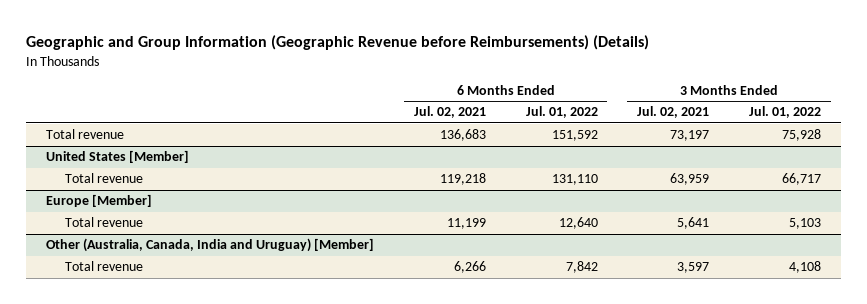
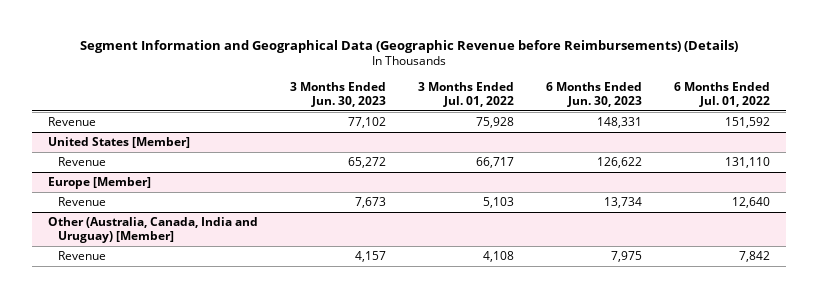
- Geographic and Group Information (Geographic Revenue before Reimbursements) (Details)
+ Segment Information and Geographical Data (Geographic Revenue before Reimbursements) (Details)
- | 6 Months Ended Jul. 02, 2021 | 6 Months Ended Jul. 01, 2022 | 3 Months Ended Jul. 02, 2021 | 3 Months Ended Jul. 01, 2022
+ | 3 Months Ended Jun. 30, 2023 | 3 Months Ended Jul. 01, 2022 | 6 Months Ended Jun. 30, 2023 | 6 Months Ended Jul. 01, 2022
- Total revenue | 136,683 | 151,592 | 73,197 | 75,928
+ Revenue | 77,102 | 75,928 | 148,331 | 151,592
@ United States [Member]
- Total revenue | 119,218 | 131,110 | 63,959 | 66,717
+ Revenue | 65,272 | 66,717 | 126,622 | 131,110
@ Europe [Member]
- Total revenue | 11,199 | 12,640 | 5,641 | 5,103
+ Revenue | 7,673 | 5,103 | 13,734 | 12,640
@ Other (Australia, Canada, India and Uruguay) [Member]
- Total revenue | 6,266 | 7,842 | 3,597 | 4,108
+ Revenue | 4,157 | 4,108 | 7,975 | 7,842

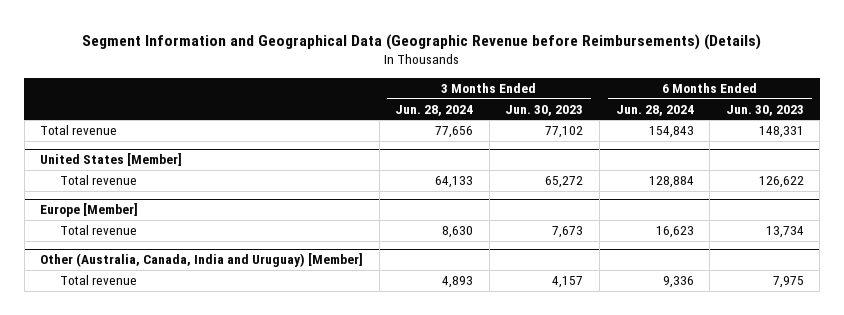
- | 3 Months Ended Jun. 30, 2023 | 3 Months Ended Jul. 01, 2022 | 6 Months Ended Jun. 30, 2023 | 6 Months Ended Jul. 01, 2022
+ | 3 Months Ended Jun. 28, 2024 | 3 Months Ended Jun. 30, 2023 | 6 Months Ended Jun. 28, 2024 | 6 Months Ended Jun. 30, 2023
- Revenue | 77,102 | 75,928 | 148,331 | 151,592
+ Total revenue | 77,656 | 77,102 | 154,843 | 148,331
@ United States [Member]
- Revenue | 65,272 | 66,717 | 126,622 | 131,110
+ Total revenue | 64,133 | 65,272 | 128,884 | 126,622
@ Europe [Member]
- Revenue | 7,673 | 5,103 | 13,734 | 12,640
+ Total revenue | 8,630 | 7,673 | 16,623 | 13,734
@ Other (Australia, Canada, India and Uruguay) [Member]
- Revenue | 4,157 | 4,108 | 7,975 | 7,842
+ Total revenue | 4,893 | 4,157 | 9,336 | 7,975

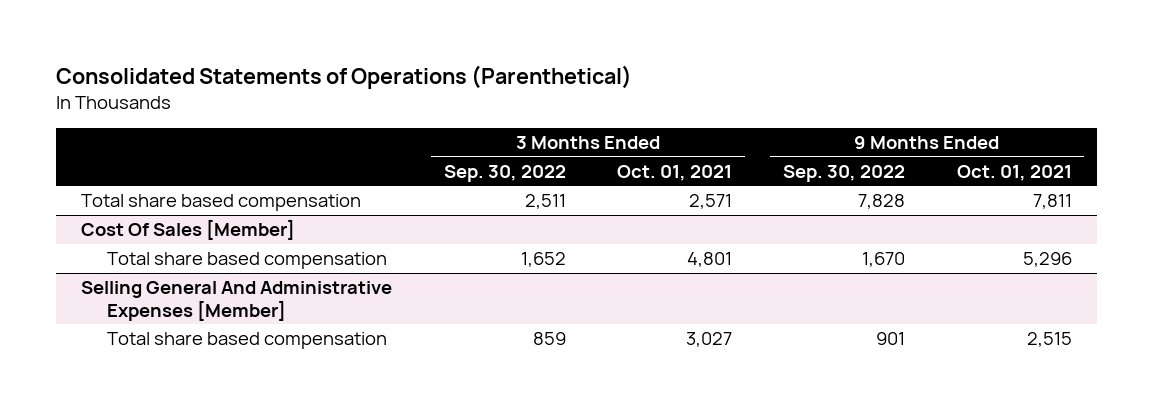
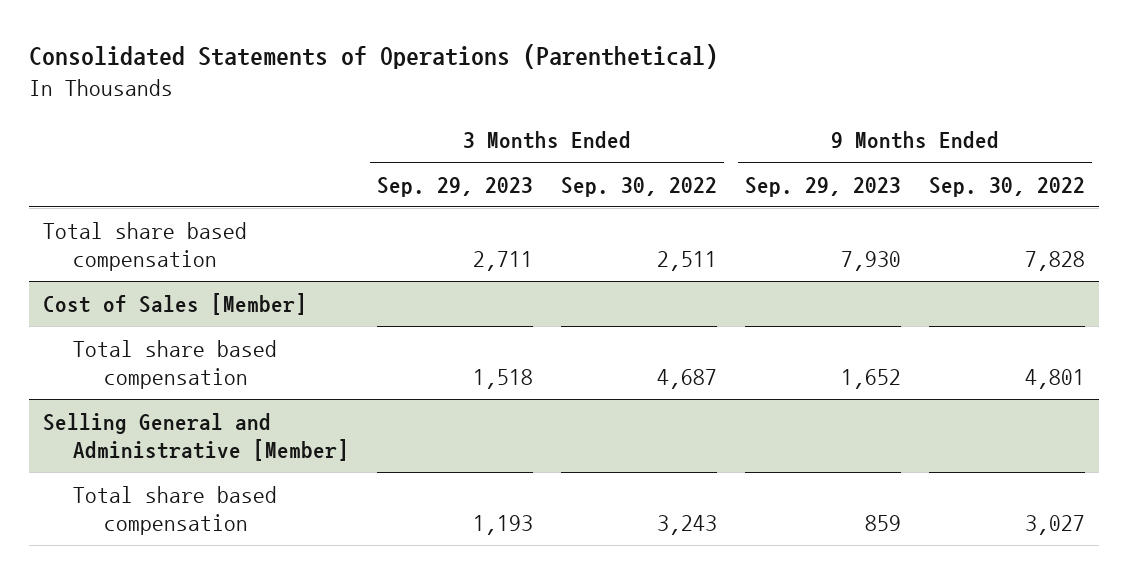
- | 3 Months Ended Sep. 30, 2022 | 3 Months Ended Oct. 01, 2021 | 9 Months Ended Sep. 30, 2022 | 9 Months Ended Oct. 01, 2021
+ | 3 Months Ended Sep. 29, 2023 | 3 Months Ended Sep. 30, 2022 | 9 Months Ended Sep. 29, 2023 | 9 Months Ended Sep. 30, 2022
- Cost Of Sales [Member]
- Total share based compensation | 1,652 | 4,801 | 1,670 | 5,296
- Selling General And Administrative Expenses [Member]
- Total share based compensation | 859 | 3,027 | 901 | 2,515
+ Cost of Sales [Member]
+ Total share based compensation | 1,518 | 4,687 | 1,652 | 4,801
+ Selling General and Administrative [Member]
+ Total share based compensation | 1,193 | 3,243 | 859 | 3,027

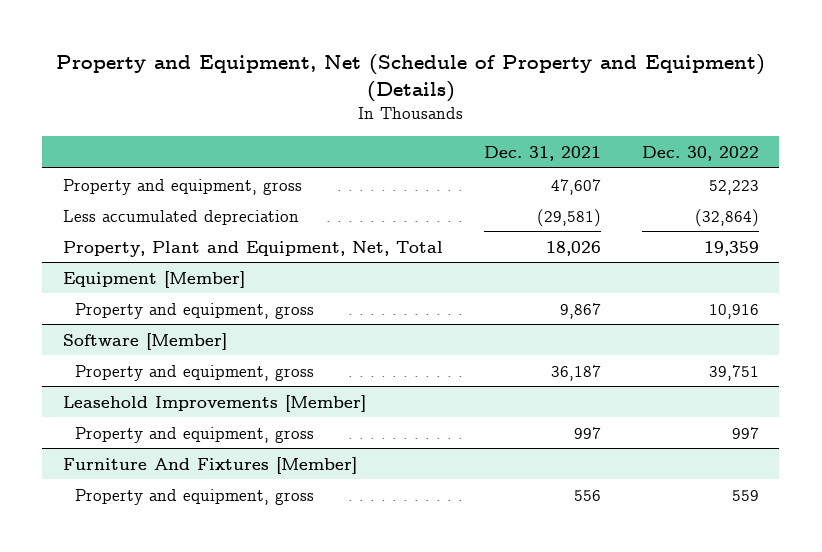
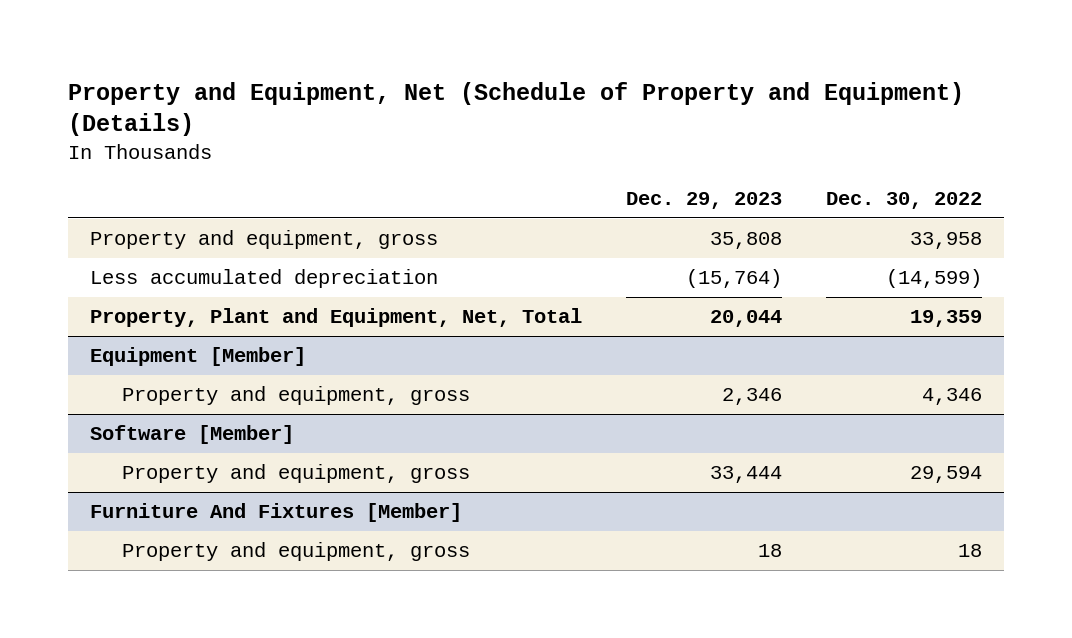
- | Dec. 31, 2021 | Dec. 30, 2022
+ | Dec. 29, 2023 | Dec. 30, 2022
- Property and equipment, gross | 47,607 | 52,223
- Less accumulated depreciation | (29,581) | (32,864)
+ Property and equipment, gross | 35,808 | 33,958
+ Less accumulated depreciation | (15,764) | (14,599)
@ Equipment [Member]
- Property and equipment, gross | 9,867 | 10,916
+ Property and equipment, gross | 2,346 | 4,346
@ Software [Member]
- Property and equipment, gross | 36,187 | 39,751
- Leasehold Improvements [Member]
- Property and equipment, gross | 997 | 997
@ Software [Member]
+ Property and equipment, gross | 33,444 | 29,594
@ Furniture And Fixtures [Member]
- Property and equipment, gross | 556 | 559
+ Property and equipment, gross | 18 | 18

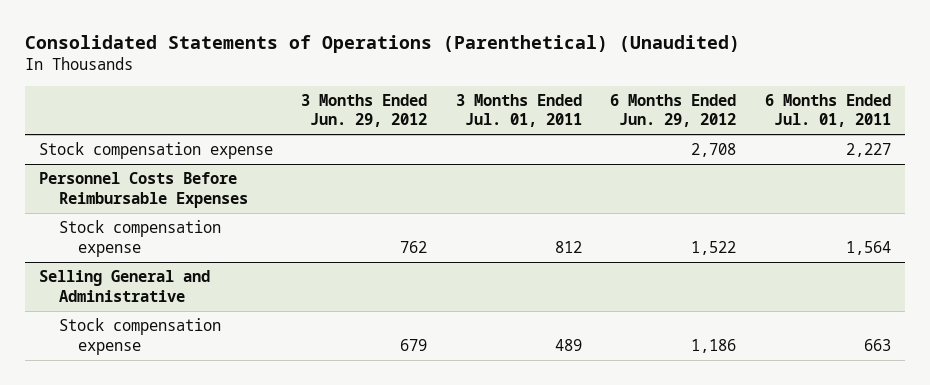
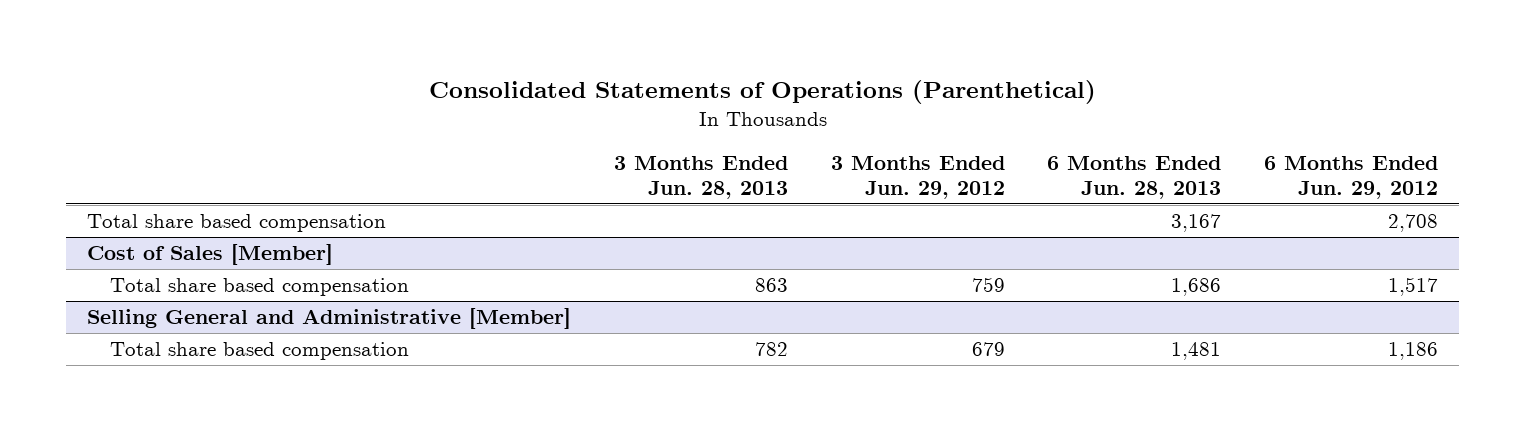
- Consolidated Statements of Operations (Parenthetical) (Unaudited)
+ Consolidated Statements of Operations (Parenthetical)
- | 3 Months Ended Jun. 29, 2012 | 3 Months Ended Jul. 01, 2011 | 6 Months Ended Jun. 29, 2012 | 6 Months Ended Jul. 01, 2011
+ | 3 Months Ended Jun. 28, 2013 | 3 Months Ended Jun. 29, 2012 | 6 Months Ended Jun. 28, 2013 | 6 Months Ended Jun. 29, 2012
- Stock compensation expense | | | 2,708 | 2,227
- Personnel Costs Before Reimbursable Expenses
- Stock compensation expense | 762 | 812 | 1,522 | 1,564
- Selling General and Administrative
- Stock compensation expense | 679 | 489 | 1,186 | 663
+ Total share based compensation | | | 3,167 | 2,708
+ Cost of Sales [Member]
+ Total share based compensation | 863 | 759 | 1,686 | 1,517
+ Selling General and Administrative [Member]
+ Total share based compensation | 782 | 679 | 1,481 | 1,186

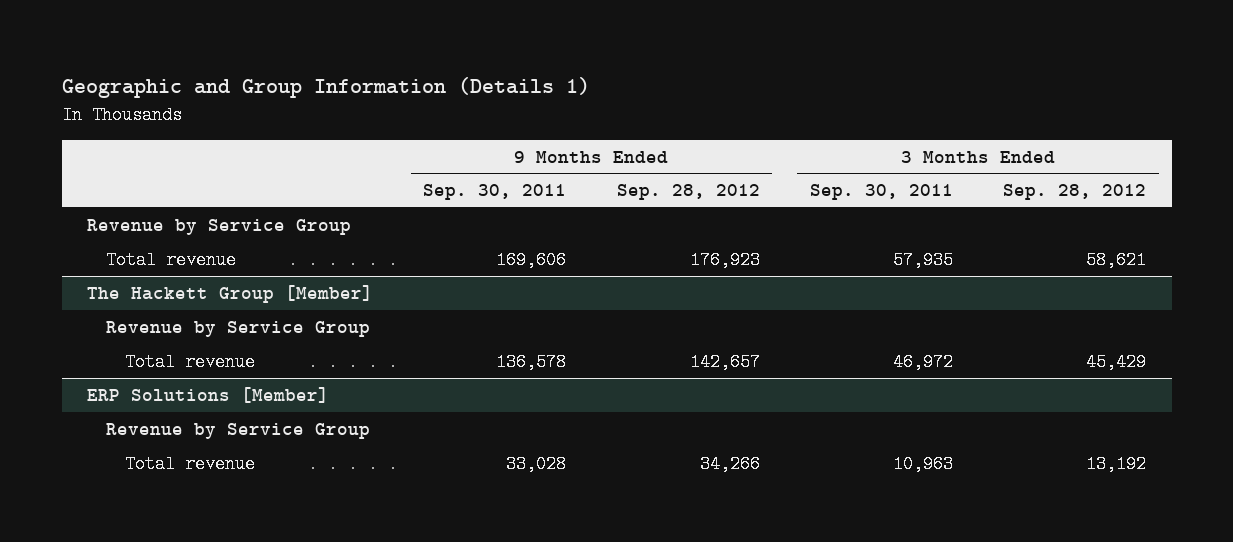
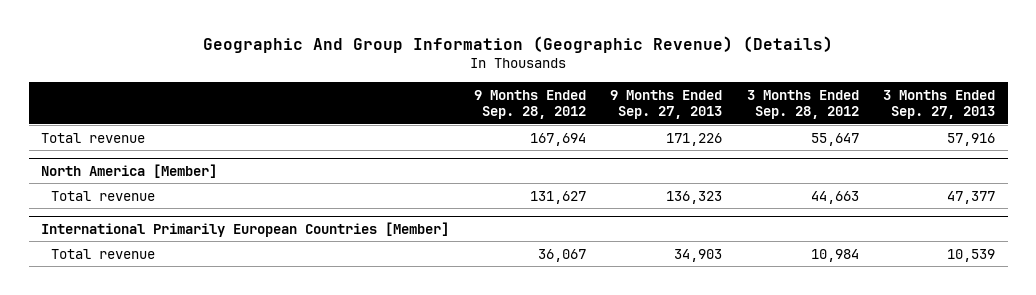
- Geographic and Group Information (Details 1)
+ Geographic And Group Information (Geographic Revenue) (Details)
- | 9 Months Ended Sep. 30, 2011 | 9 Months Ended Sep. 28, 2012 | 3 Months Ended Sep. 30, 2011 | 3 Months Ended Sep. 28, 2012
+ | 9 Months Ended Sep. 28, 2012 | 9 Months Ended Sep. 27, 2013 | 3 Months Ended Sep. 28, 2012 | 3 Months Ended Sep. 27, 2013
- Revenue by Service Group
- Total revenue | 169,606 | 176,923 | 57,935 | 58,621
- The Hackett Group [Member]
- Revenue by Service Group
- Total revenue | 136,578 | 142,657 | 46,972 | 45,429
- ERP Solutions [Member]
- Revenue by Service Group
- Total revenue | 33,028 | 34,266 | 10,963 | 13,192
+ Total revenue | 167,694 | 171,226 | 55,647 | 57,916
+ North America [Member]
+ Total revenue | 131,627 | 136,323 | 44,663 | 47,377
+ International Primarily European Countries [Member]
+ Total revenue | 36,067 | 34,903 | 10,984 | 10,539

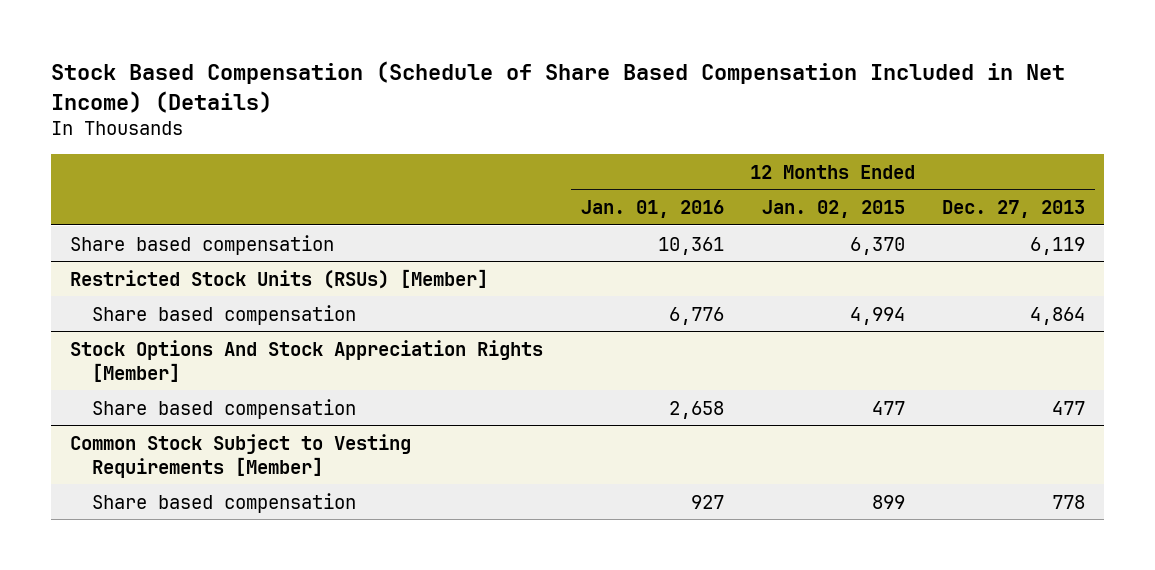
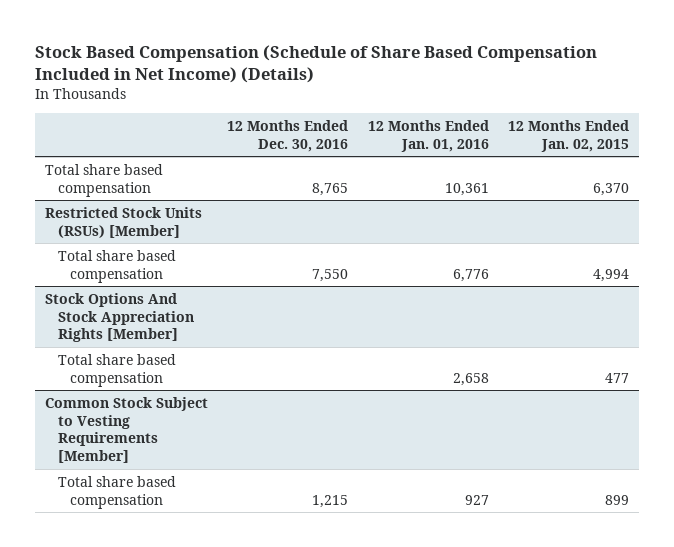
- | 12 Months Ended Jan. 01, 2016 | 12 Months Ended Jan. 02, 2015 | 12 Months Ended Dec. 27, 2013
+ | 12 Months Ended Dec. 30, 2016 | 12 Months Ended Jan. 01, 2016 | 12 Months Ended Jan. 02, 2015
- Share based compensation | 10,361 | 6,370 | 6,119
+ Total share based compensation | 8,765 | 10,361 | 6,370
@ Restricted Stock Units (RSUs) [Member]
- Share based compensation | 6,776 | 4,994 | 4,864
+ Total share based compensation | 7,550 | 6,776 | 4,994
@ Stock Options And Stock Appreciation Rights [Member]
- Share based compensation | 2,658 | 477 | 477
+ Total share based compensation | | 2,658 | 477
@ Common Stock Subject to Vesting Requirements [Member]
- Share based compensation | 927 | 899 | 778
+ Total share based compensation | 1,215 | 927 | 899

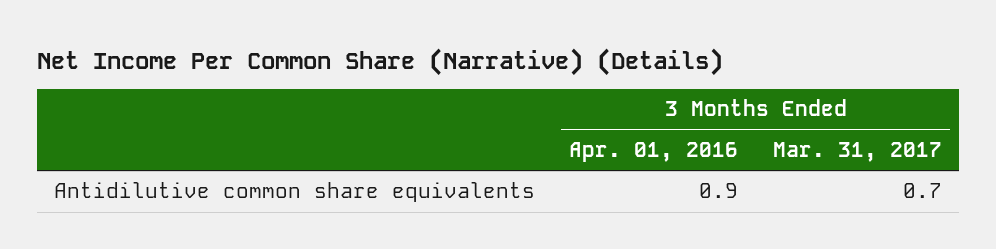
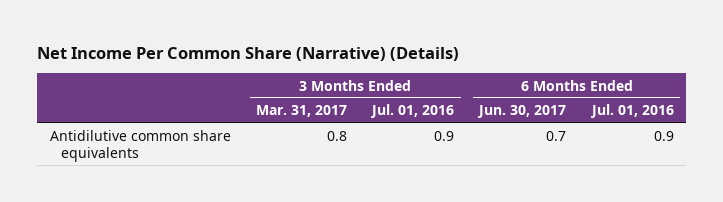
- | 3 Months Ended Apr. 01, 2016 | 3 Months Ended Mar. 31, 2017
+ | 3 Months Ended Mar. 31, 2017 | 3 Months Ended Jul. 01, 2016 | 6 Months Ended Jun. 30, 2017 | 6 Months Ended Jul. 01, 2016
- Antidilutive common share equivalents | 0.9 | 0.7
+ Antidilutive common share equivalents | 0.8 | 0.9 | 0.7 | 0.9

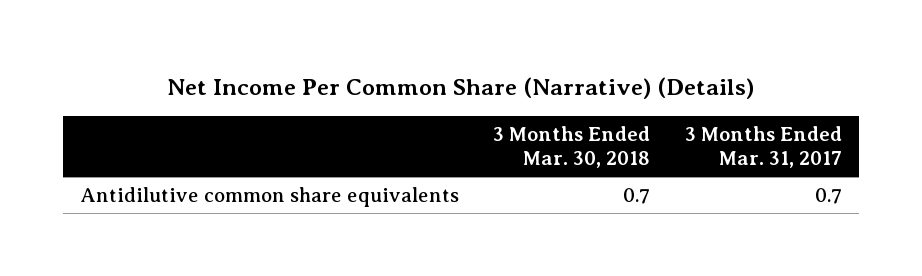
- | 3 Months Ended Mar. 31, 2017 | 3 Months Ended Jul. 01, 2016 | 6 Months Ended Jun. 30, 2017 | 6 Months Ended Jul. 01, 2016
+ | 3 Months Ended Mar. 30, 2018 | 3 Months Ended Mar. 31, 2017
- Antidilutive common share equivalents | 0.8 | 0.9 | 0.7 | 0.9
+ Antidilutive common share equivalents | 0.7 | 0.7

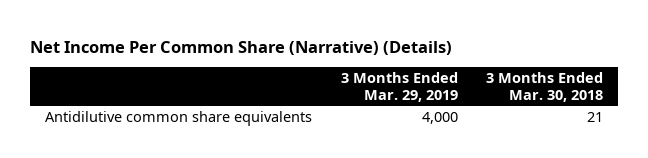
- | 3 Months Ended Mar. 30, 2018 | 3 Months Ended Mar. 31, 2017
+ | 3 Months Ended Mar. 29, 2019 | 3 Months Ended Mar. 30, 2018
- Antidilutive common share equivalents | 0.7 | 0.7
+ Antidilutive common share equivalents | 4,000 | 21

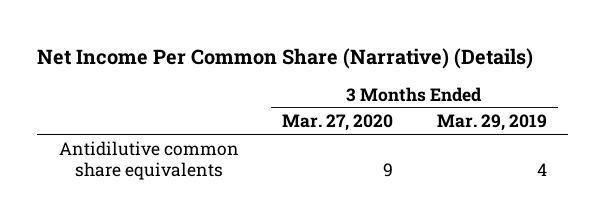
- | 3 Months Ended Mar. 29, 2019 | 3 Months Ended Mar. 30, 2018
+ | 3 Months Ended Mar. 27, 2020 | 3 Months Ended Mar. 29, 2019
- Antidilutive common share equivalents | 4,000 | 21
+ Antidilutive common share equivalents | 9 | 4

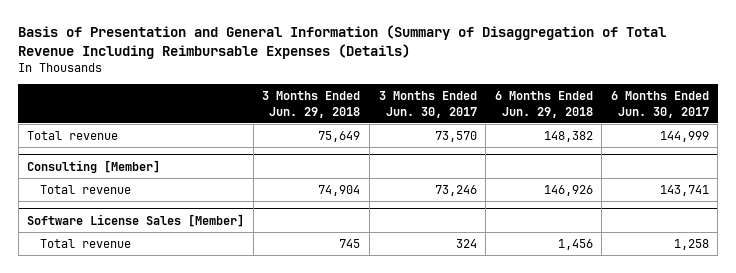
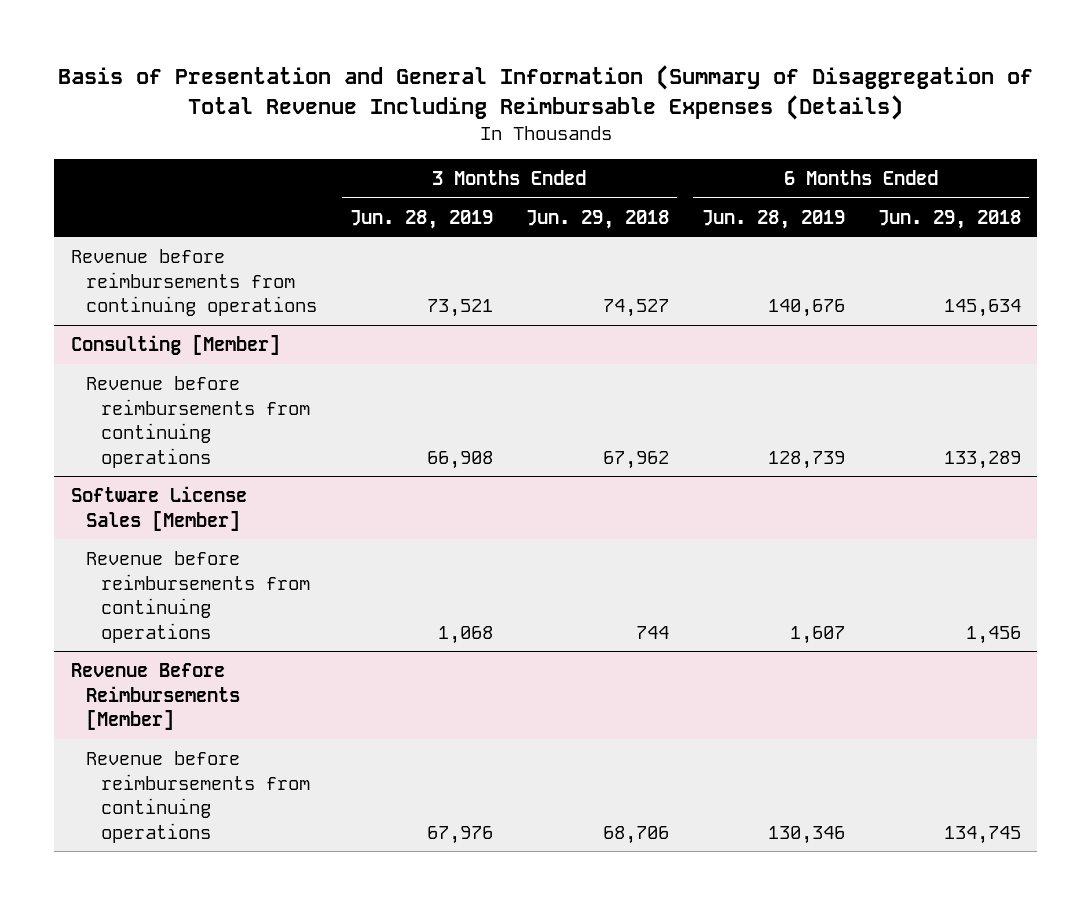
- | 3 Months Ended Jun. 29, 2018 | 3 Months Ended Jun. 30, 2017 | 6 Months Ended Jun. 29, 2018 | 6 Months Ended Jun. 30, 2017
+ | 3 Months Ended Jun. 28, 2019 | 3 Months Ended Jun. 29, 2018 | 6 Months Ended Jun. 28, 2019 | 6 Months Ended Jun. 29, 2018
- Total revenue | 75,649 | 73,570 | 148,382 | 144,999
+ Revenue before reimbursements from continuing operations | 73,521 | 74,527 | 140,676 | 145,634
@ Consulting [Member]
- Total revenue | 74,904 | 73,246 | 146,926 | 143,741
+ Revenue before reimbursements from continuing operations | 66,908 | 67,962 | 128,739 | 133,289
@ Software License Sales [Member]
- Total revenue | 745 | 324 | 1,456 | 1,258
+ Revenue before reimbursements from continuing operations | 1,068 | 744 | 1,607 | 1,456
+ Revenue Before Reimbursements [Member]
+ Revenue before reimbursements from continuing operations | 67,976 | 68,706 | 130,346 | 134,745

